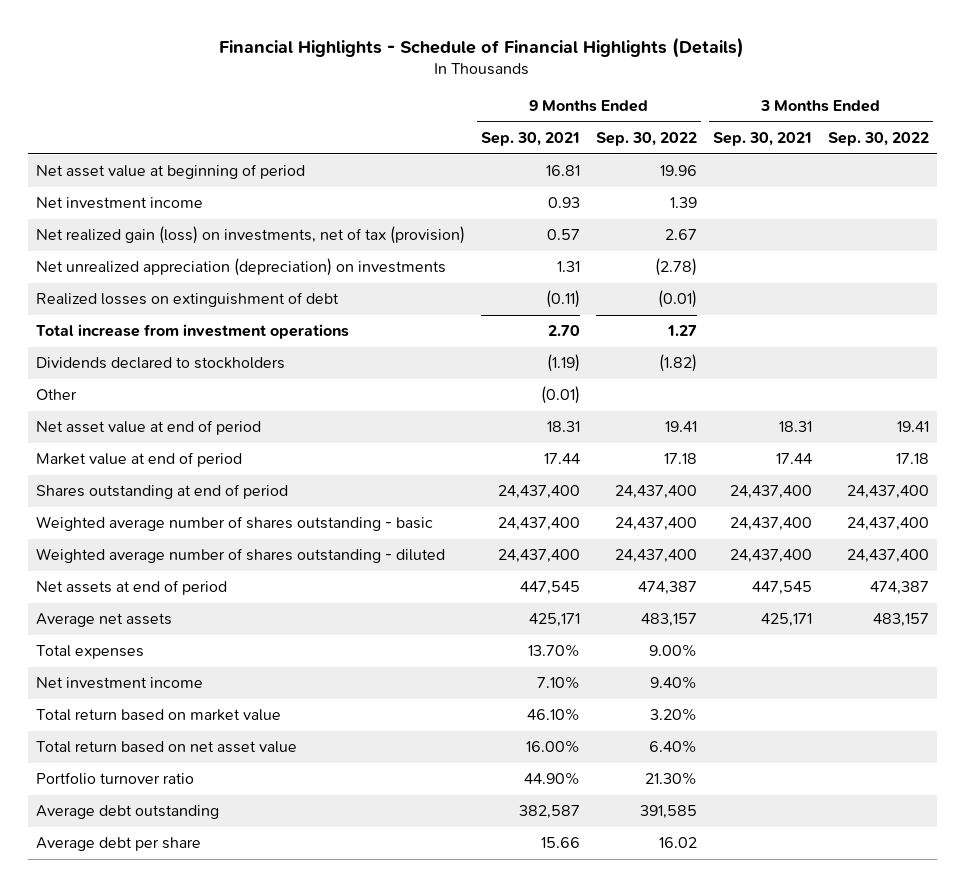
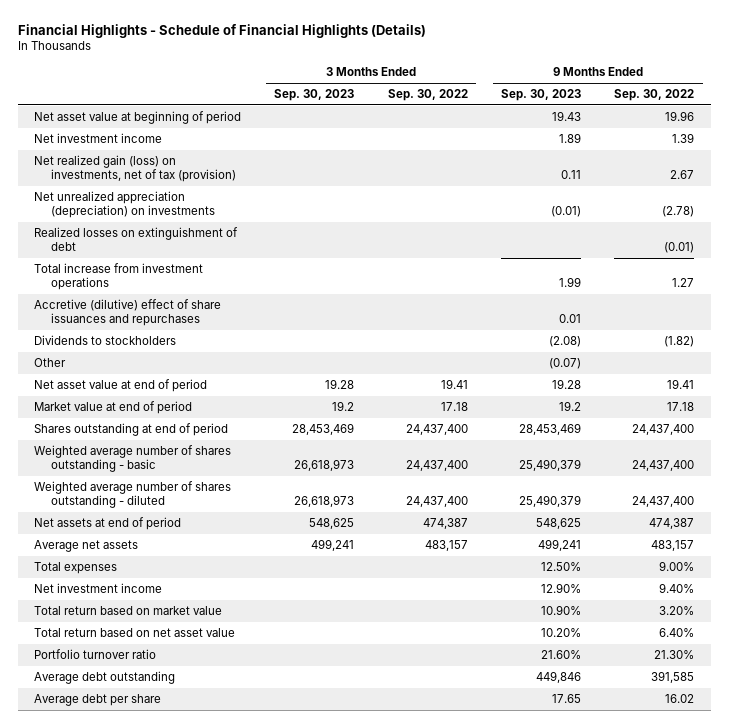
- | 9 Months Ended Sep. 30, 2021 | 9 Months Ended Sep. 30, 2022 | 3 Months Ended Sep. 30, 2021 | 3 Months Ended Sep. 30, 2022
+ | 3 Months Ended Sep. 30, 2023 | 3 Months Ended Sep. 30, 2022 | 9 Months Ended Sep. 30, 2023 | 9 Months Ended Sep. 30, 2022
- Dividends declared to stockholders | (1.19) | (1.82) | |
+ Accretive (dilutive) effect of share issuances and repurchases | | | 0.01 |
+ Dividends to stockholders | | | (2.08) | (1.82)

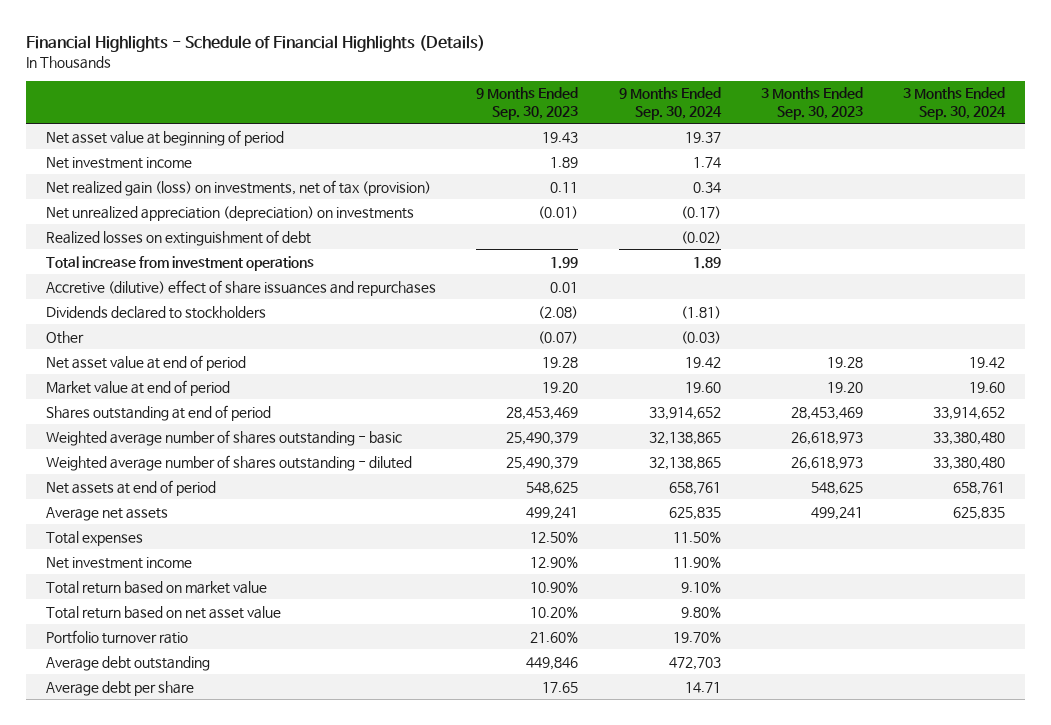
- | 3 Months Ended Sep. 30, 2023 | 3 Months Ended Sep. 30, 2022 | 9 Months Ended Sep. 30, 2023 | 9 Months Ended Sep. 30, 2022
+ | 9 Months Ended Sep. 30, 2023 | 9 Months Ended Sep. 30, 2024 | 3 Months Ended Sep. 30, 2023 | 3 Months Ended Sep. 30, 2024
- Dividends to stockholders | | | (2.08) | (1.82)
+ Dividends declared to stockholders | (2.08) | (1.81) | |
- Market value at end of period | 19.2 | 17.18 | 19.2 | 17.18
+ Market value at end of period | 19.20 | 19.60 | 19.20 | 19.60

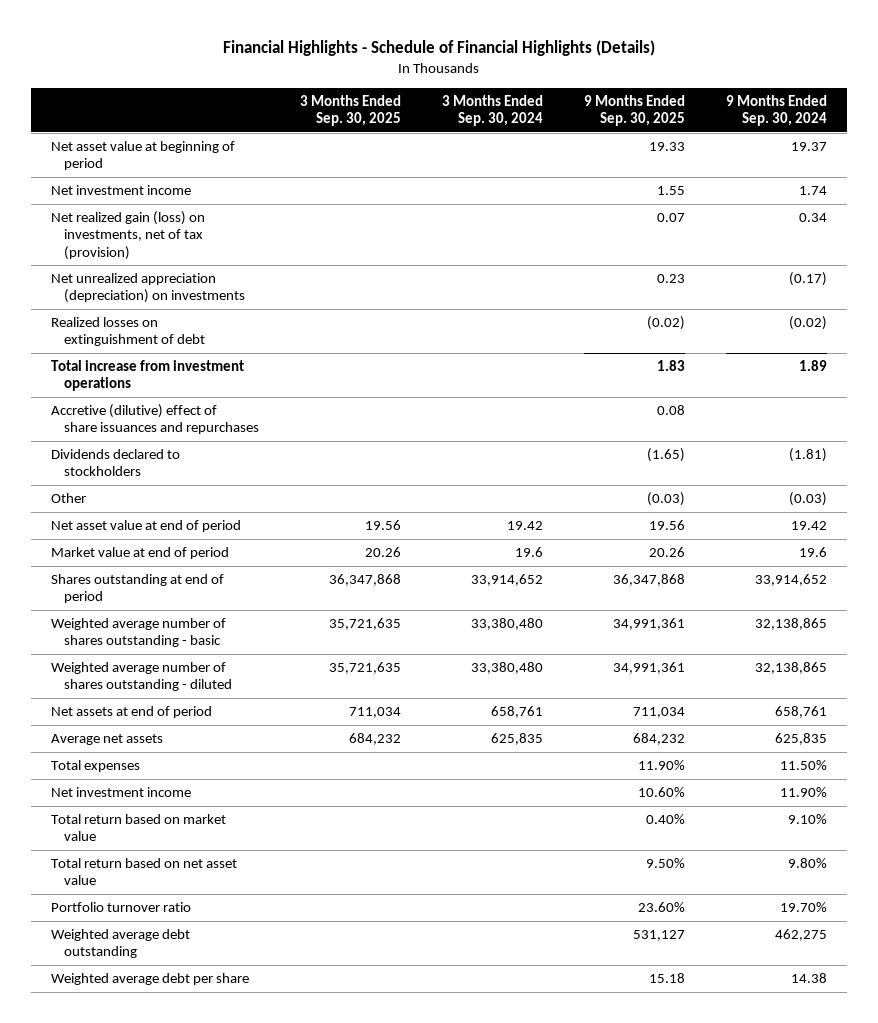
- | 9 Months Ended Sep. 30, 2023 | 9 Months Ended Sep. 30, 2024 | 3 Months Ended Sep. 30, 2023 | 3 Months Ended Sep. 30, 2024
+ | 3 Months Ended Sep. 30, 2025 | 3 Months Ended Sep. 30, 2024 | 9 Months Ended Sep. 30, 2025 | 9 Months Ended Sep. 30, 2024
- Market value at end of period | 19.20 | 19.60 | 19.20 | 19.60
+ Market value at end of period | 20.26 | 19.6 | 20.26 | 19.6
- Average debt outstanding | 449,846 | 472,703 | |
- Average debt per share | 17.65 | 14.71 | |
+ Weighted average debt outstanding | | | 531,127 | 462,275
+ Weighted average debt per share | | | 15.18 | 14.38

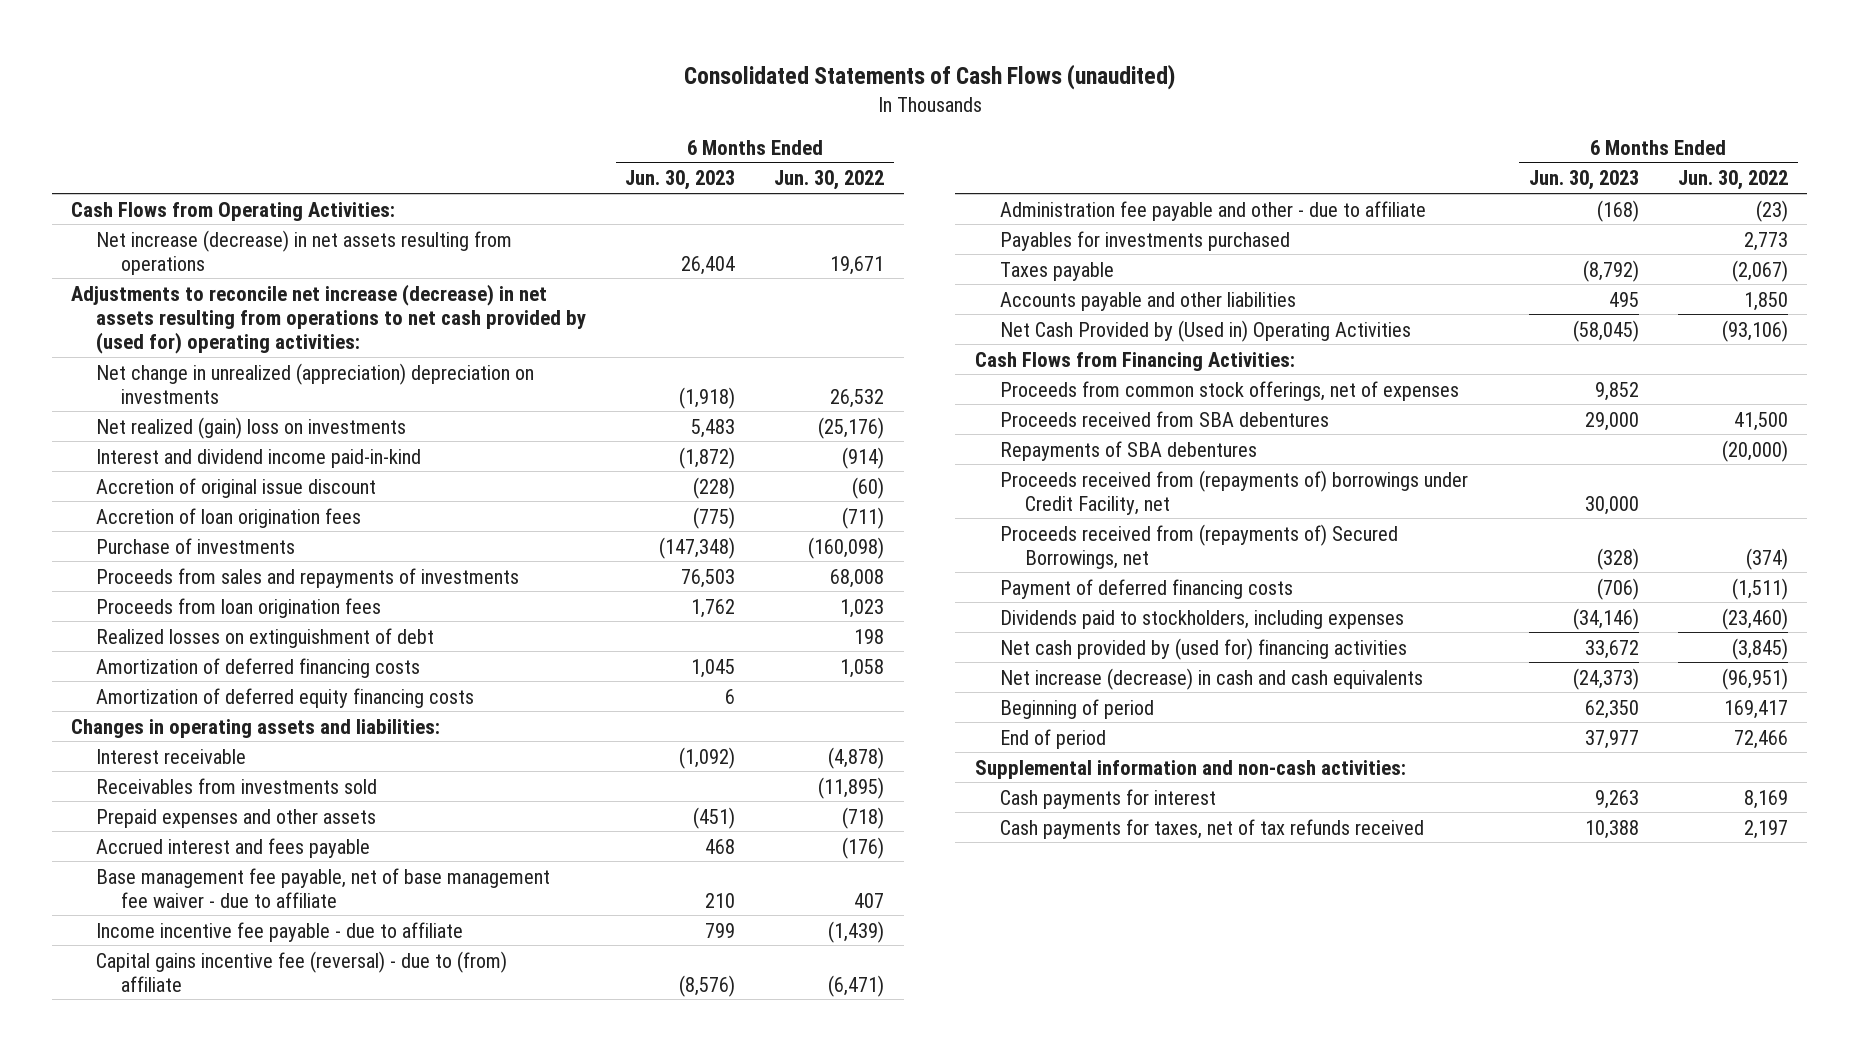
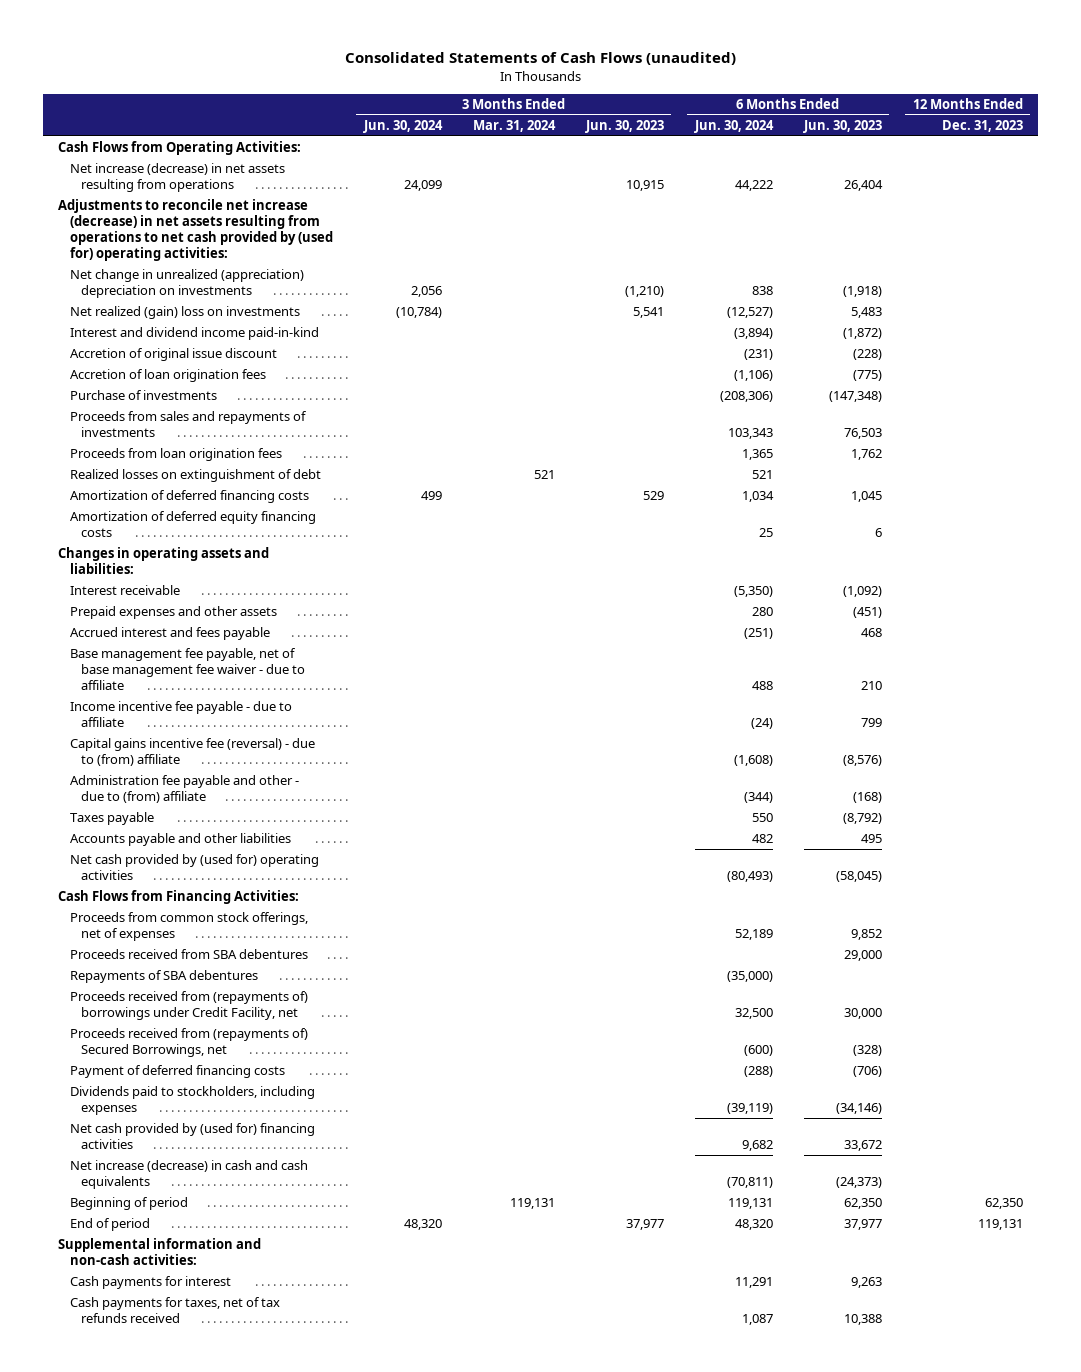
- | 6 Months Ended Jun. 30, 2023 | 6 Months Ended Jun. 30, 2022
+ | 3 Months Ended Jun. 30, 2024 | 3 Months Ended Mar. 31, 2024 | 3 Months Ended Jun. 30, 2023 | 6 Months Ended Jun. 30, 2024 | 6 Months Ended Jun. 30, 2023 | 12 Months Ended Dec. 31, 2023
- Receivables from investments sold | | (11,895)
- Administration fee payable and other - due to affiliate | (168) | (23)
- Payables for investments purchased | | 2,773
+ Administration fee payable and other - due to (from) affiliate | | | | (344) | (168) |
- Net Cash Provided by (Used in) Operating Activities | (58,045) | (93,106)
+ Net cash provided by (used for) operating activities | | | | (80,493) | (58,045) |

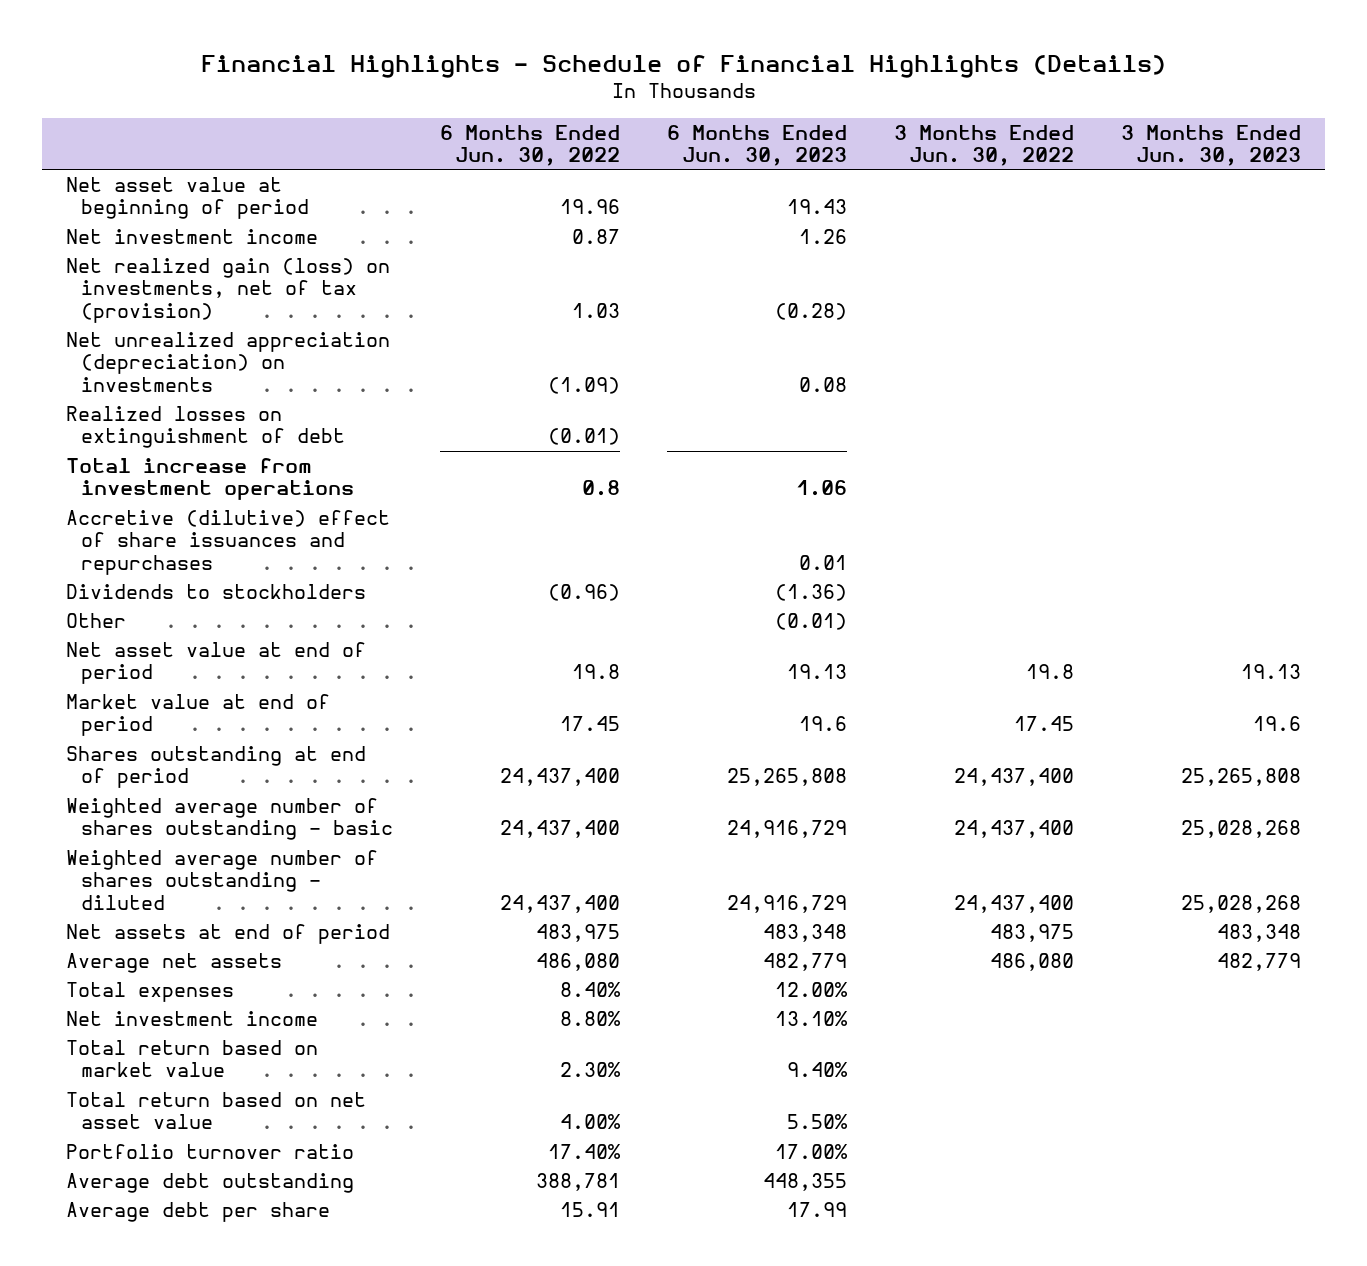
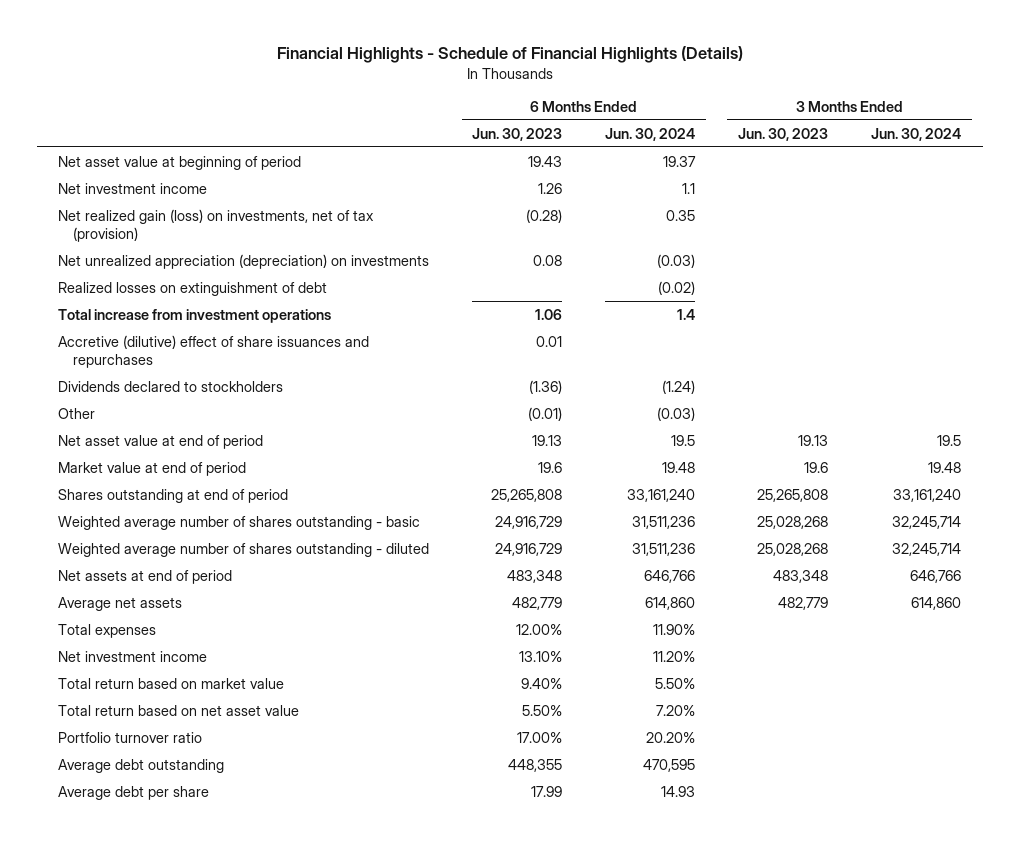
- | 6 Months Ended Jun. 30, 2022 | 6 Months Ended Jun. 30, 2023 | 3 Months Ended Jun. 30, 2022 | 3 Months Ended Jun. 30, 2023
+ | 6 Months Ended Jun. 30, 2023 | 6 Months Ended Jun. 30, 2024 | 3 Months Ended Jun. 30, 2023 | 3 Months Ended Jun. 30, 2024
- Dividends to stockholders | (0.96) | (1.36) | |
+ Dividends declared to stockholders | (1.36) | (1.24) | |

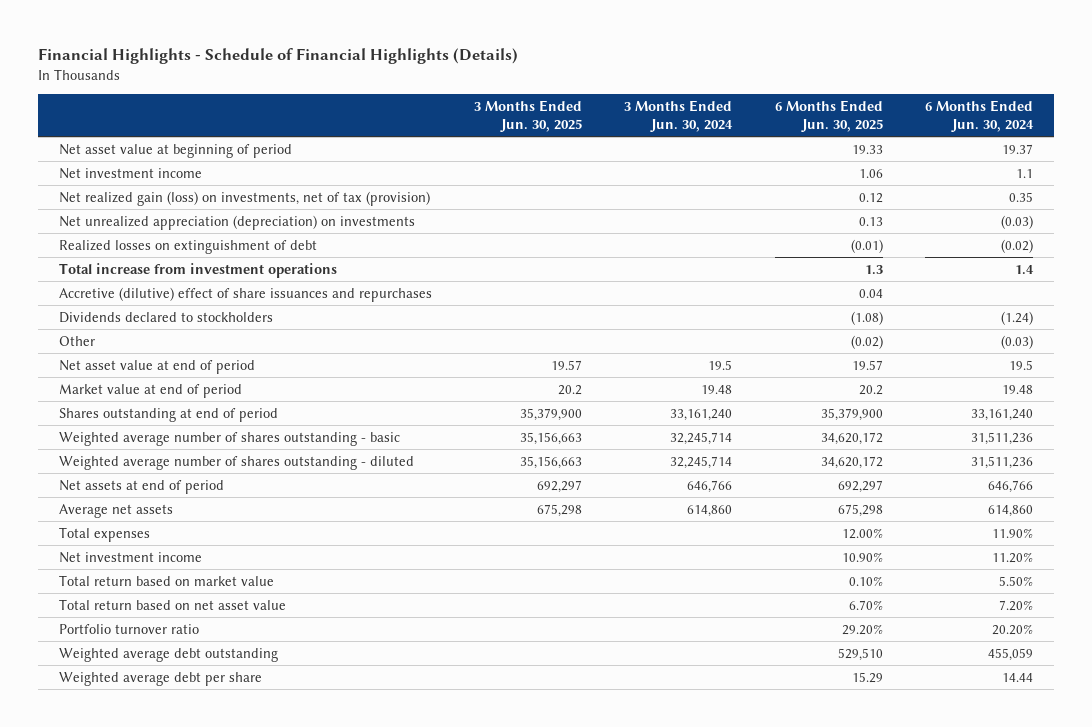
- | 6 Months Ended Jun. 30, 2023 | 6 Months Ended Jun. 30, 2024 | 3 Months Ended Jun. 30, 2023 | 3 Months Ended Jun. 30, 2024
+ | 3 Months Ended Jun. 30, 2025 | 3 Months Ended Jun. 30, 2024 | 6 Months Ended Jun. 30, 2025 | 6 Months Ended Jun. 30, 2024
- Average debt outstanding | 448,355 | 470,595 | |
- Average debt per share | 17.99 | 14.93 | |
+ Weighted average debt outstanding | | | 529,510 | 455,059
+ Weighted average debt per share | | | 15.29 | 14.44

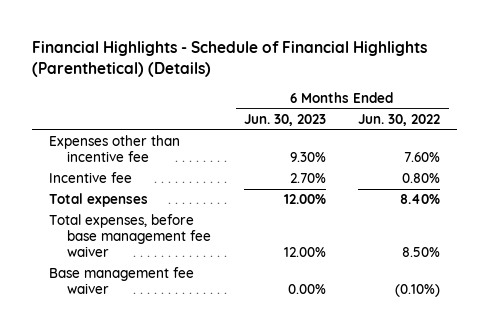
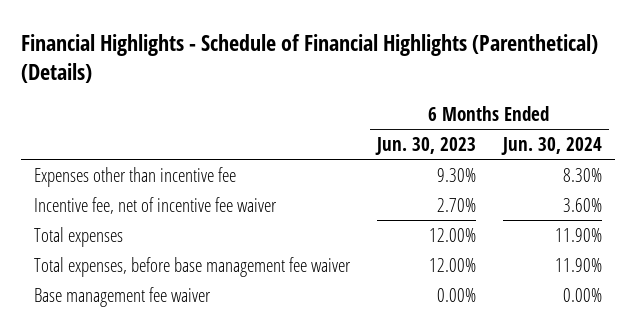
- | 6 Months Ended Jun. 30, 2023 | 6 Months Ended Jun. 30, 2022
+ | 6 Months Ended Jun. 30, 2023 | 6 Months Ended Jun. 30, 2024
- Incentive fee | 2.70% | 0.80%
+ Incentive fee, net of incentive fee waiver | 2.70% | 3.60%

